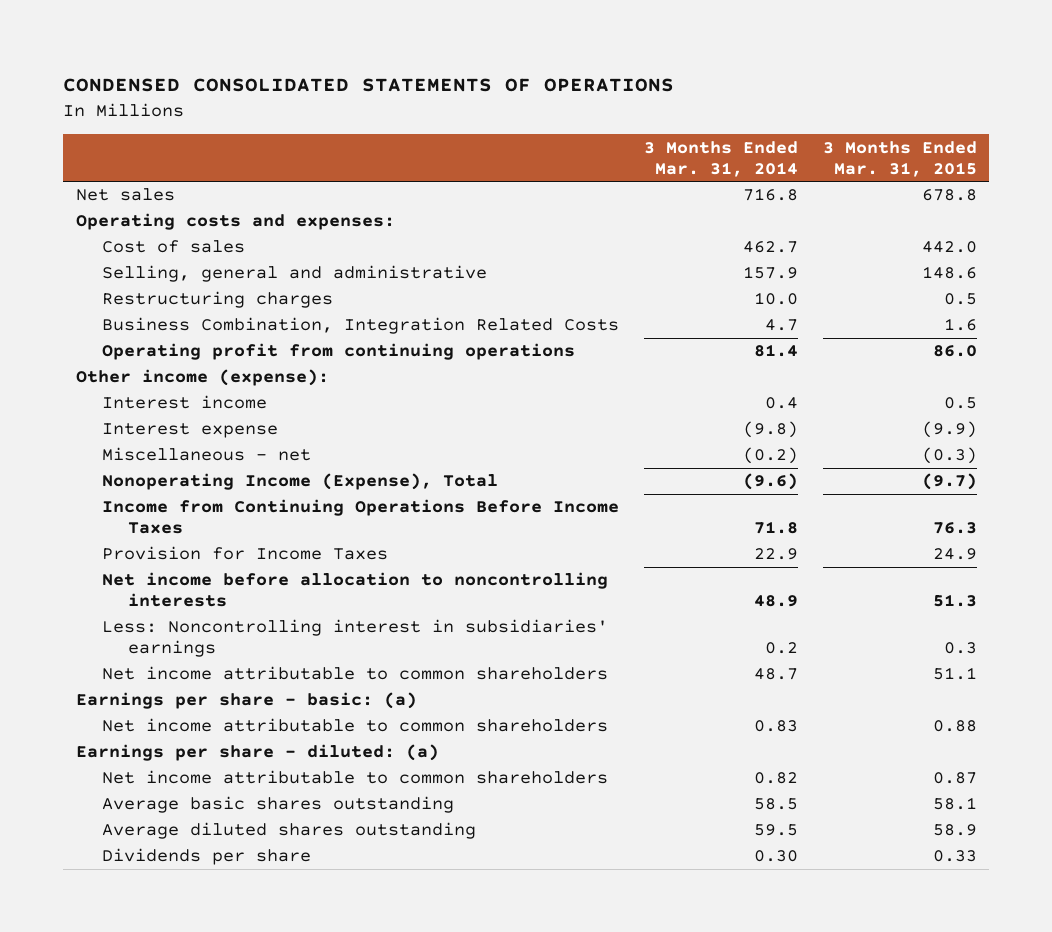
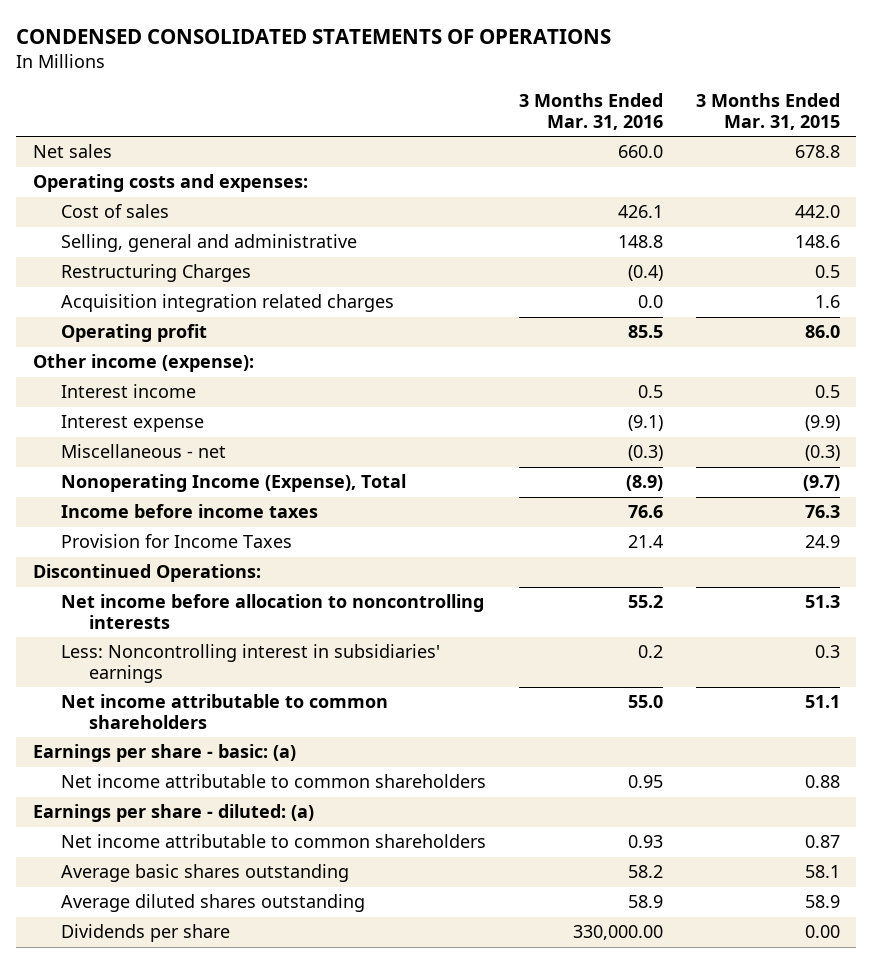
- | 3 Months Ended Mar. 31, 2014 | 3 Months Ended Mar. 31, 2015
+ | 3 Months Ended Mar. 31, 2016 | 3 Months Ended Mar. 31, 2015
- Restructuring charges | 10.0 | 0.5
- Business Combination, Integration Related Costs | 4.7 | 1.6
- Operating profit from continuing operations | 81.4 | 86.0
+ Restructuring Charges | (0.4) | 0.5
+ Acquisition integration related charges | 0.0 | 1.6
+ Operating profit | 85.5 | 86.0
- Income from Continuing Operations Before Income Taxes | 71.8 | 76.3
+ Income before income taxes | 76.6 | 76.3
+ Discontinued Operations:
- Dividends per share | 0.30 | 0.33
+ Dividends per share | 330,000.00 | 0.00

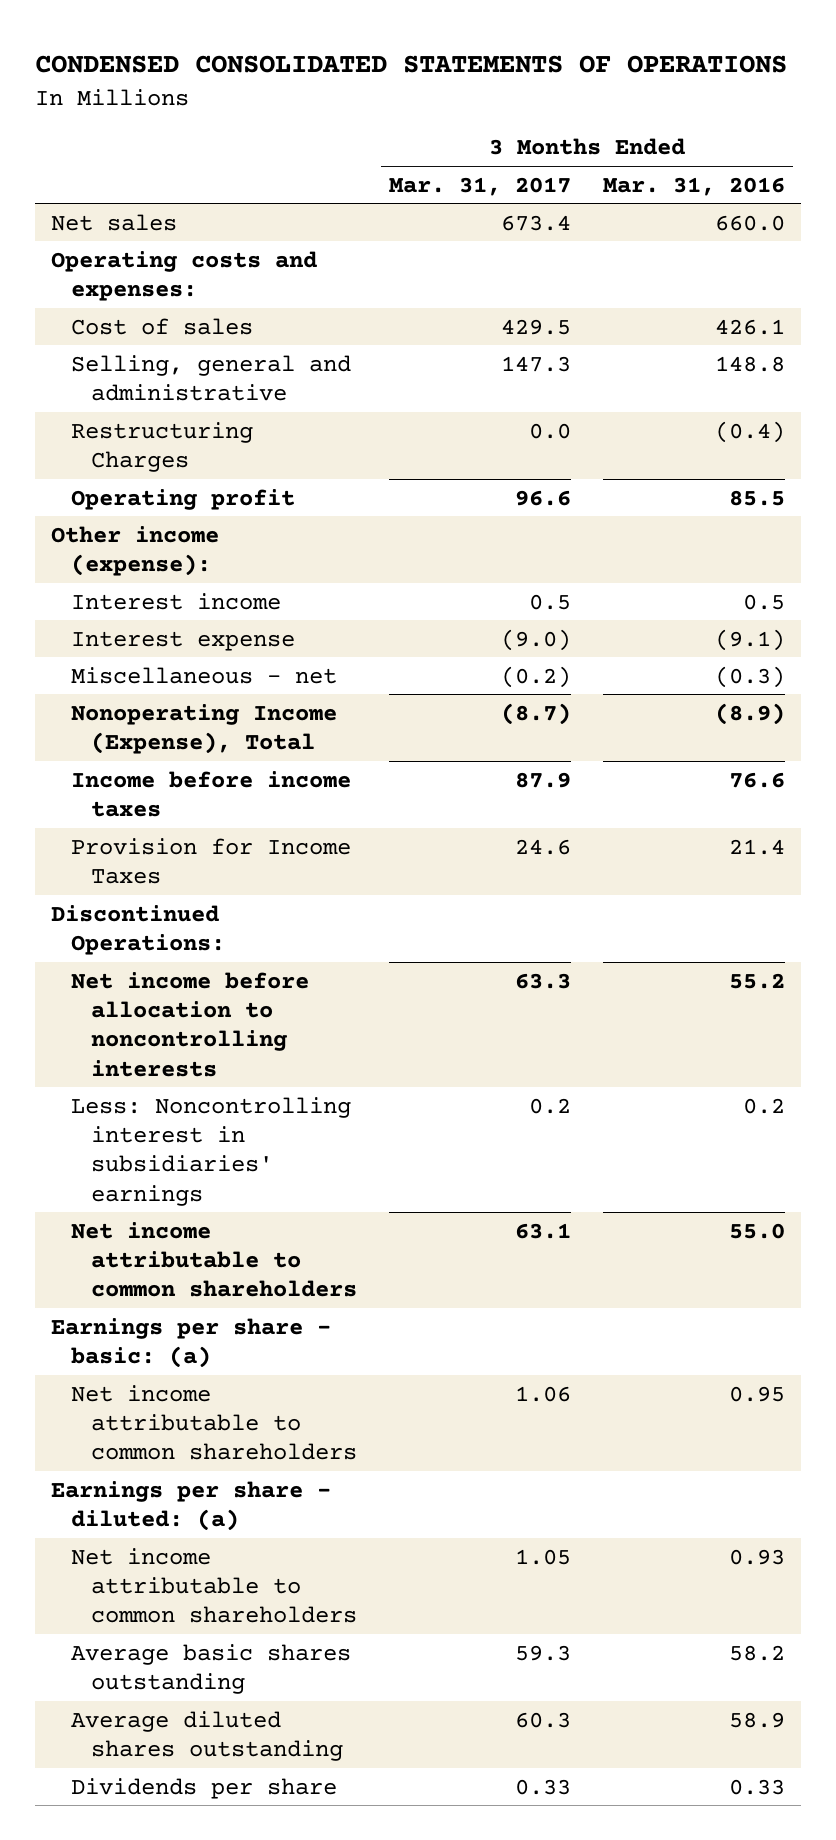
- | 3 Months Ended Mar. 31, 2016 | 3 Months Ended Mar. 31, 2015
+ | 3 Months Ended Mar. 31, 2017 | 3 Months Ended Mar. 31, 2016
- Acquisition integration related charges | 0.0 | 1.6
- Dividends per share | 330,000.00 | 0.00
+ Dividends per share | 0.33 | 0.33

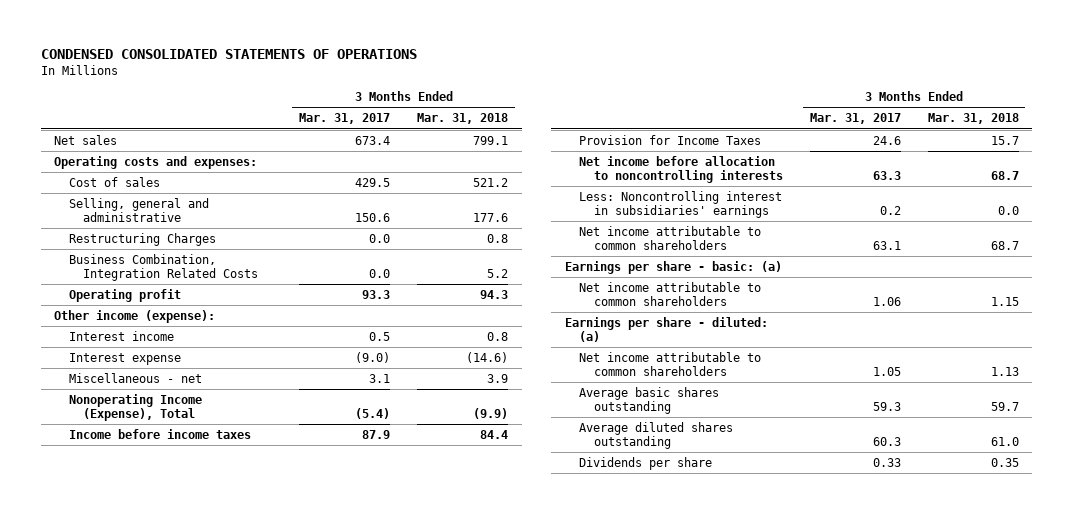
- | 3 Months Ended Mar. 31, 2017 | 3 Months Ended Mar. 31, 2016
+ | 3 Months Ended Mar. 31, 2017 | 3 Months Ended Mar. 31, 2018
- Selling, general and administrative | 147.3 | 148.8
+ Selling, general and administrative | 150.6 | 177.6
- Operating profit | 96.6 | 85.5
+ Business Combination, Integration Related Costs | 0.0 | 5.2
+ Operating profit | 93.3 | 94.3
- Miscellaneous - net | (0.2) | (0.3)
- Nonoperating Income (Expense), Total | (8.7) | (8.9)
+ Miscellaneous - net | 3.1 | 3.9
+ Nonoperating Income (Expense), Total | (5.4) | (9.9)
- Discontinued Operations:

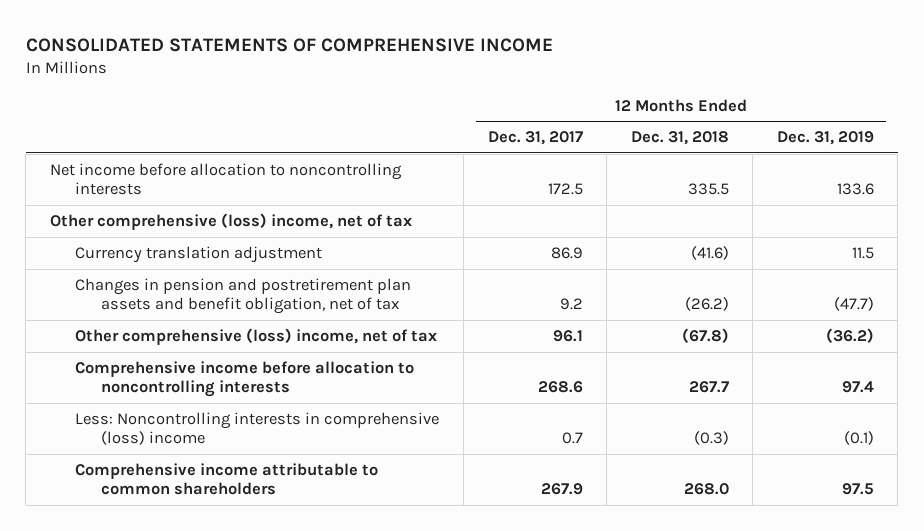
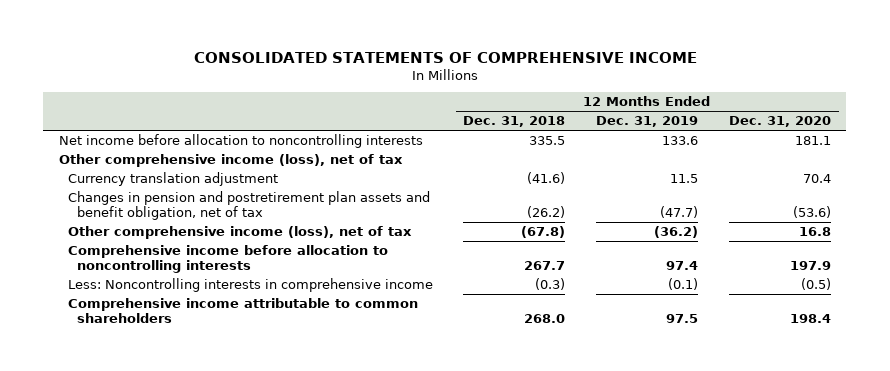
- | 12 Months Ended Dec. 31, 2017 | 12 Months Ended Dec. 31, 2018 | 12 Months Ended Dec. 31, 2019
+ | 12 Months Ended Dec. 31, 2018 | 12 Months Ended Dec. 31, 2019 | 12 Months Ended Dec. 31, 2020
- Other comprehensive (loss) income, net of tax
+ Other comprehensive income (loss), net of tax
- Other comprehensive (loss) income, net of tax | 96.1 | (67.8) | (36.2)
+ Other comprehensive income (loss), net of tax | (67.8) | (36.2) | 16.8
- Less: Noncontrolling interests in comprehensive (loss) income | 0.7 | (0.3) | (0.1)
+ Less: Noncontrolling interests in comprehensive income | (0.3) | (0.1) | (0.5)

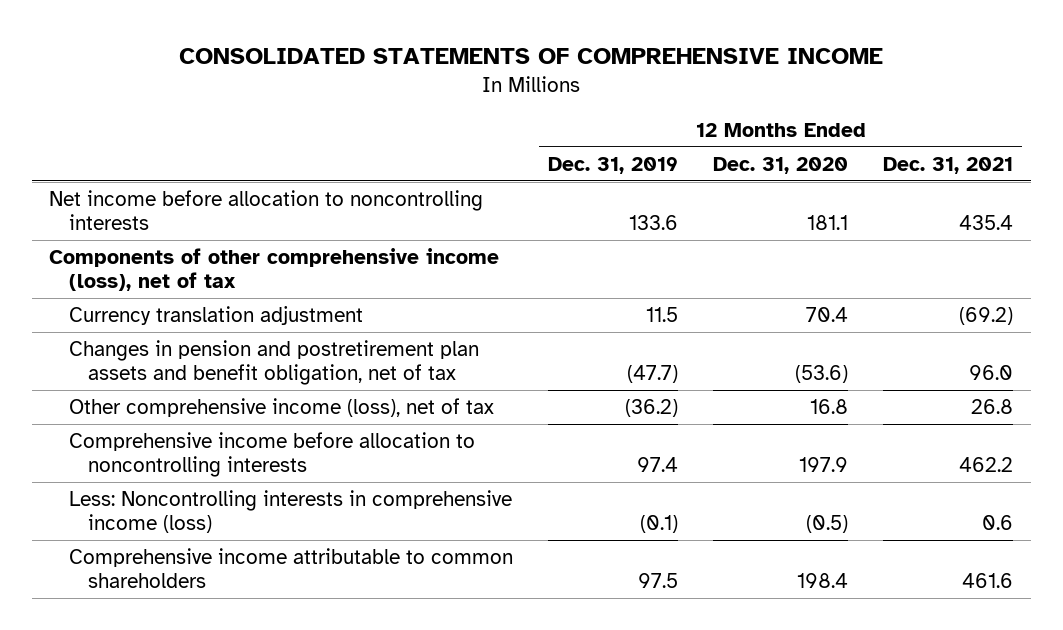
- | 12 Months Ended Dec. 31, 2018 | 12 Months Ended Dec. 31, 2019 | 12 Months Ended Dec. 31, 2020
+ | 12 Months Ended Dec. 31, 2019 | 12 Months Ended Dec. 31, 2020 | 12 Months Ended Dec. 31, 2021
- Other comprehensive income (loss), net of tax
+ Components of other comprehensive income (loss), net of tax
- Less: Noncontrolling interests in comprehensive income | (0.3) | (0.1) | (0.5)
+ Less: Noncontrolling interests in comprehensive income (loss) | (0.1) | (0.5) | 0.6

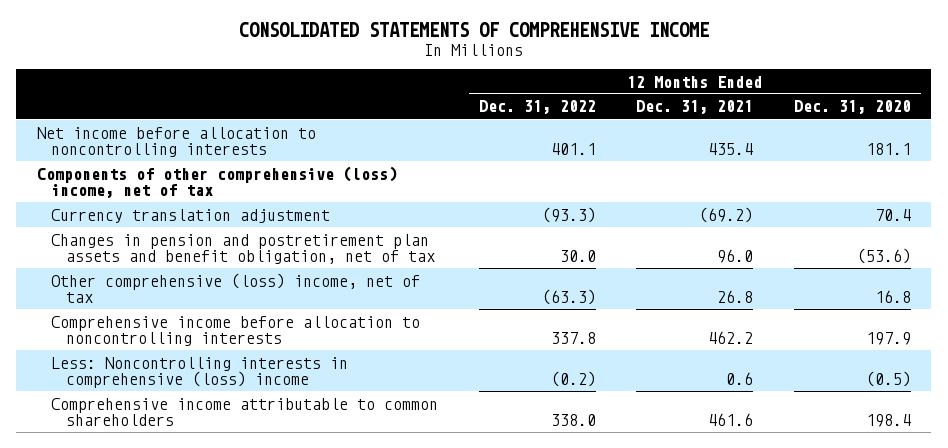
- | 12 Months Ended Dec. 31, 2019 | 12 Months Ended Dec. 31, 2020 | 12 Months Ended Dec. 31, 2021
+ | 12 Months Ended Dec. 31, 2022 | 12 Months Ended Dec. 31, 2021 | 12 Months Ended Dec. 31, 2020
- Components of other comprehensive income (loss), net of tax
+ Components of other comprehensive (loss) income, net of tax
- Other comprehensive income (loss), net of tax | (36.2) | 16.8 | 26.8
+ Other comprehensive (loss) income, net of tax | (63.3) | 26.8 | 16.8
- Less: Noncontrolling interests in comprehensive income (loss) | (0.1) | (0.5) | 0.6
+ Less: Noncontrolling interests in comprehensive (loss) income | (0.2) | 0.6 | (0.5)

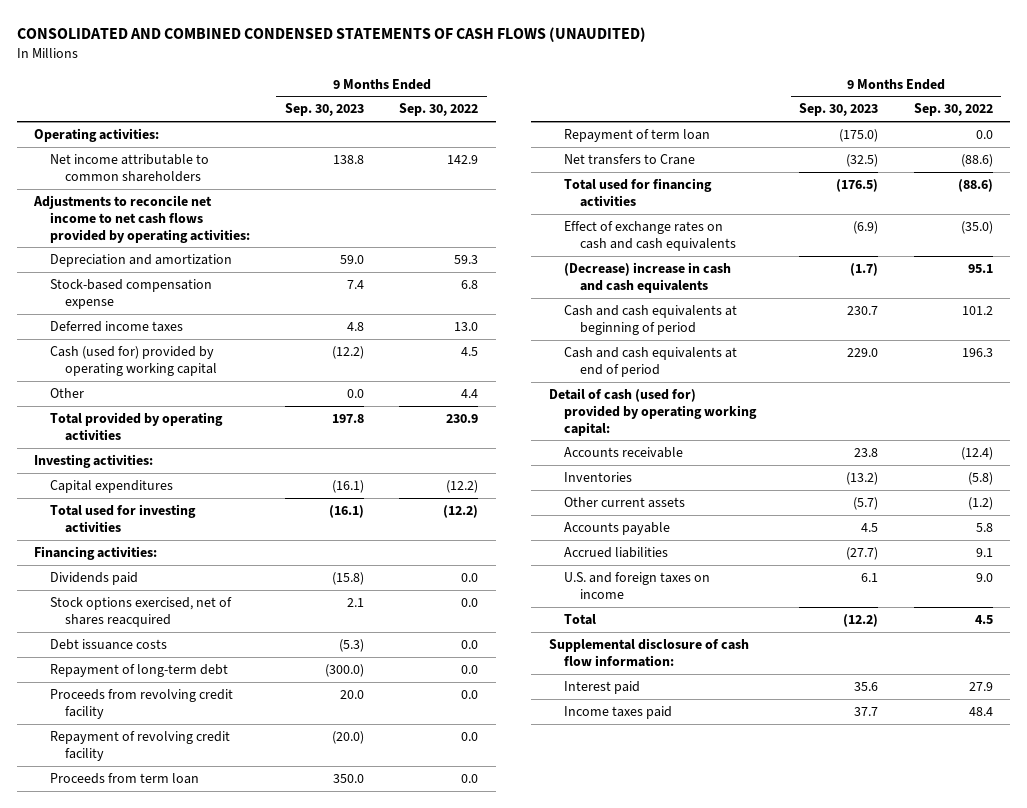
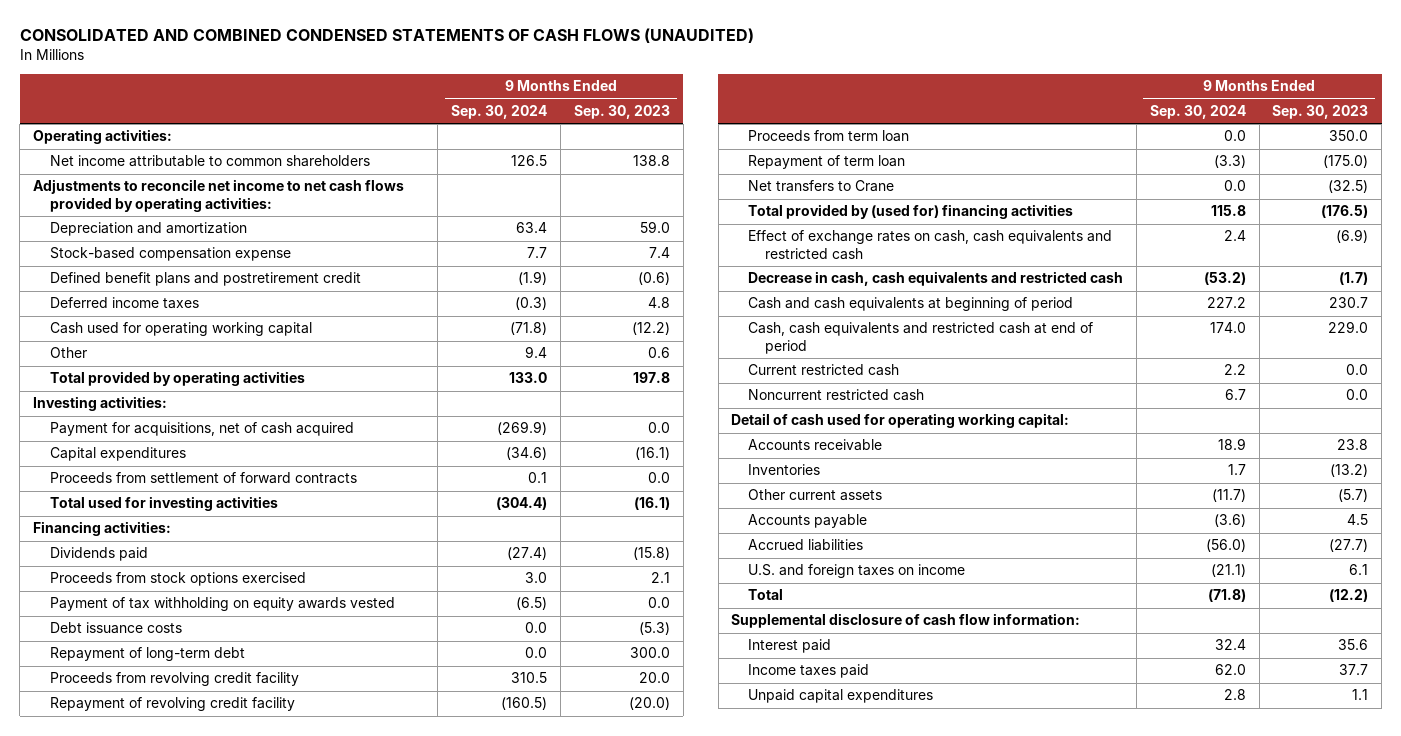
- | 9 Months Ended Sep. 30, 2023 | 9 Months Ended Sep. 30, 2022
+ | 9 Months Ended Sep. 30, 2024 | 9 Months Ended Sep. 30, 2023
+ Defined benefit plans and postretirement credit | (1.9) | (0.6)
- Cash (used for) provided by operating working capital | (12.2) | 4.5
- Other | 0.0 | 4.4
+ Cash used for operating working capital | (71.8) | (12.2)
+ Other | 9.4 | 0.6
+ Payment for acquisitions, net of cash acquired | (269.9) | 0.0
+ Proceeds from settlement of forward contracts | 0.1 | 0.0
- Stock options exercised, net of shares reacquired | 2.1 | 0.0
+ Proceeds from stock options exercised | 3.0 | 2.1
+ Payment of tax withholding on equity awards vested | (6.5) | 0.0
- Repayment of long-term debt | (300.0) | 0.0
+ Repayment of long-term debt | 0.0 | 300.0
- Total used for financing activities | (176.5) | (88.6)
- Effect of exchange rates on cash and cash equivalents | (6.9) | (35.0)
- (Decrease) increase in cash and cash equivalents | (1.7) | 95.1
+ Total provided by (used for) financing activities | 115.8 | (176.5)
+ Effect of exchange rates on cash, cash equivalents and restricted cash | 2.4 | (6.9)
+ Decrease in cash, cash equivalents and restricted cash | (53.2) | (1.7)
- Cash and cash equivalents at end of period | 229.0 | 196.3
- Detail of cash (used for) provided by operating working capital:
+ Cash, cash equivalents and restricted cash at end of period | 174.0 | 229.0
+ Current restricted cash | 2.2 | 0.0
+ Noncurrent restricted cash | 6.7 | 0.0
+ Detail of cash used for operating working capital:
+ Unpaid capital expenditures | 2.8 | 1.1

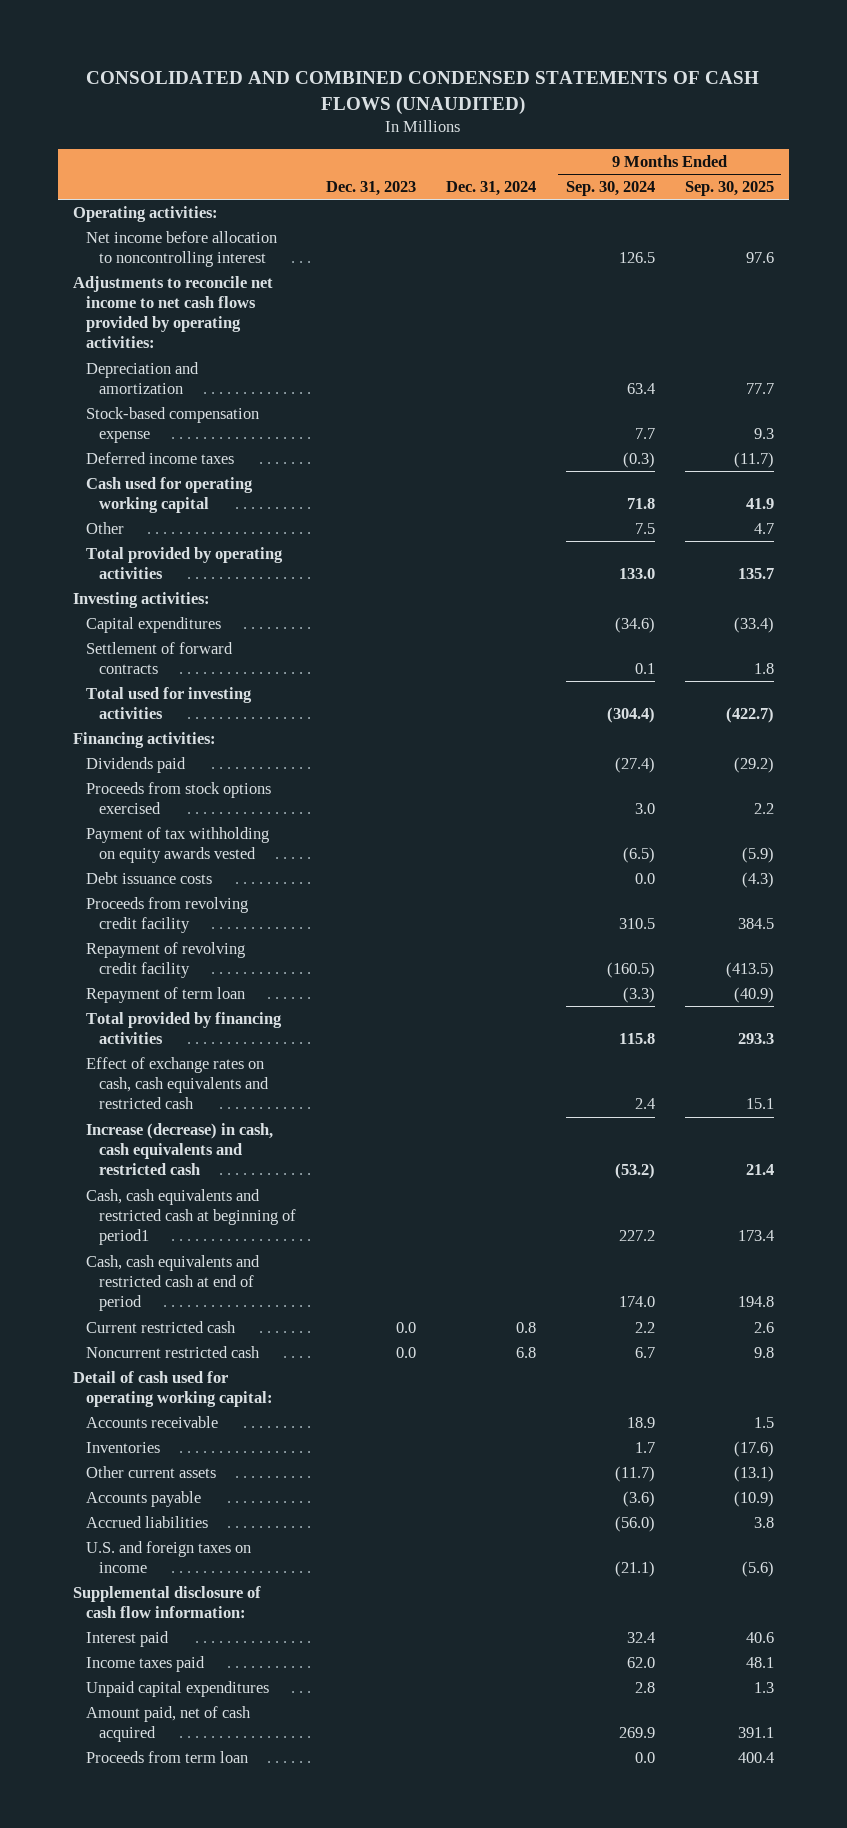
- | 9 Months Ended Sep. 30, 2024 | 9 Months Ended Sep. 30, 2023
+ | Dec. 31, 2023 | Dec. 31, 2024 | 9 Months Ended Sep. 30, 2024 | 9 Months Ended Sep. 30, 2025
- Net income attributable to common shareholders | 126.5 | 138.8
+ Net income before allocation to noncontrolling interest | | | 126.5 | 97.6
- Defined benefit plans and postretirement credit | (1.9) | (0.6)
- Cash used for operating working capital | (71.8) | (12.2)
- Other | 9.4 | 0.6
+ Cash used for operating working capital | | | 71.8 | 41.9
+ Other | | | 7.5 | 4.7
- Payment for acquisitions, net of cash acquired | (269.9) | 0.0
- Proceeds from settlement of forward contracts | 0.1 | 0.0
+ Settlement of forward contracts | | | 0.1 | 1.8
- Repayment of long-term debt | 0.0 | 300.0
- Net transfers to Crane | 0.0 | (32.5)
- Total provided by (used for) financing activities | 115.8 | (176.5)
+ Total provided by financing activities | | | 115.8 | 293.3
- Decrease in cash, cash equivalents and restricted cash | (53.2) | (1.7)
- Cash and cash equivalents at beginning of period | 227.2 | 230.7
+ Increase (decrease) in cash, cash equivalents and restricted cash | | | (53.2) | 21.4
+ Cash, cash equivalents and restricted cash at beginning of period1 | | | 227.2 | 173.4
- Total | (71.8) | (12.2)
+ Amount paid, net of cash acquired | | | 269.9 | 391.1
moved down: Proceeds from term loan | | | 0.0 | 400.4

